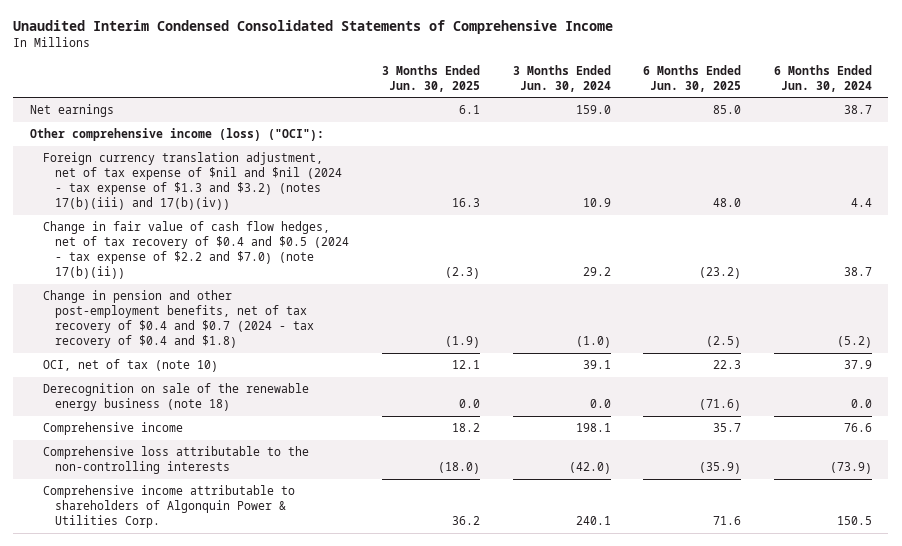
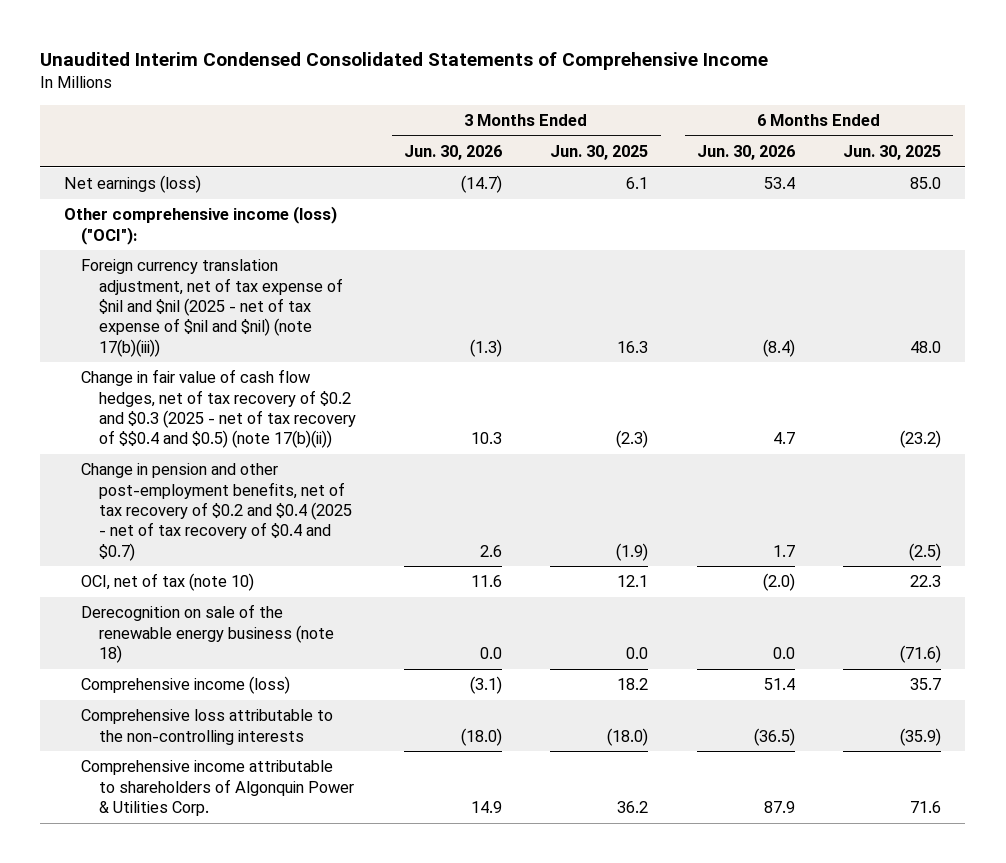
- | 3 Months Ended Jun. 30, 2025 | 3 Months Ended Jun. 30, 2024 | 6 Months Ended Jun. 30, 2025 | 6 Months Ended Jun. 30, 2024
+ | 3 Months Ended Jun. 30, 2026 | 3 Months Ended Jun. 30, 2025 | 6 Months Ended Jun. 30, 2026 | 6 Months Ended Jun. 30, 2025
- Net earnings | 6.1 | 159.0 | 85.0 | 38.7
+ Net earnings (loss) | (14.7) | 6.1 | 53.4 | 85.0
- Foreign currency translation adjustment, net of tax expense of $nil and $nil (2024 - tax expense of $1.3 and $3.2) (notes 17(b)(iii) and 17(b)(iv)) | 16.3 | 10.9 | 48.0 | 4.4
- Change in fair value of cash flow hedges, net of tax recovery of $0.4 and $0.5 (2024 - tax expense of $2.2 and $7.0) (note 17(b)(ii)) | (2.3) | 29.2 | (23.2) | 38.7
- Change in pension and other post-employment benefits, net of tax recovery of $0.4 and $0.7 (2024 - tax recovery of $0.4 and $1.8) | (1.9) | (1.0) | (2.5) | (5.2)
+ Foreign currency translation adjustment, net of tax expense of $nil and $nil (2025 - net of tax expense of $nil and $nil) (note 17(b)(iii)) | (1.3) | 16.3 | (8.4) | 48.0
+ Change in fair value of cash flow hedges, net of tax recovery of $0.2 and $0.3 (2025 - net of tax recovery of $$0.4 and $0.5) (note 17(b)(ii)) | 10.3 | (2.3) | 4.7 | (23.2)
+ Change in pension and other post-employment benefits, net of tax recovery of $0.2 and $0.4 (2025 - net of tax recovery of $0.4 and $0.7) | 2.6 | (1.9) | 1.7 | (2.5)
- Comprehensive income | 18.2 | 198.1 | 35.7 | 76.6
+ Comprehensive income (loss) | (3.1) | 18.2 | 51.4 | 35.7

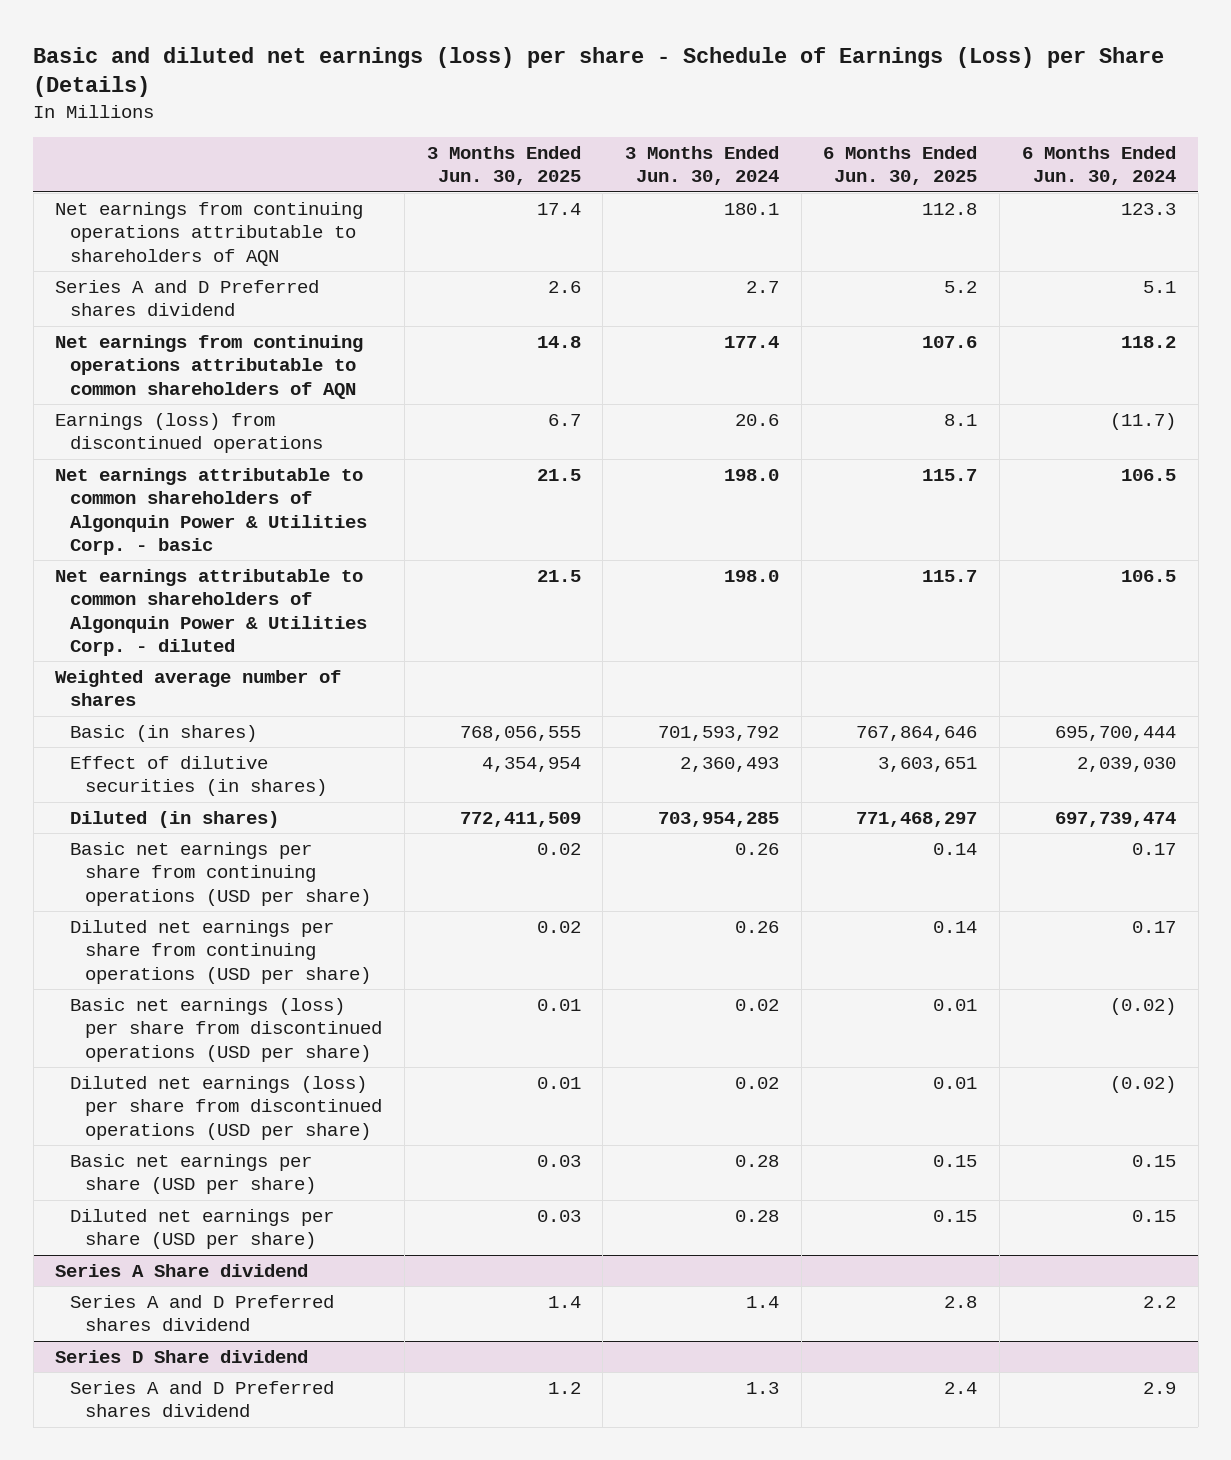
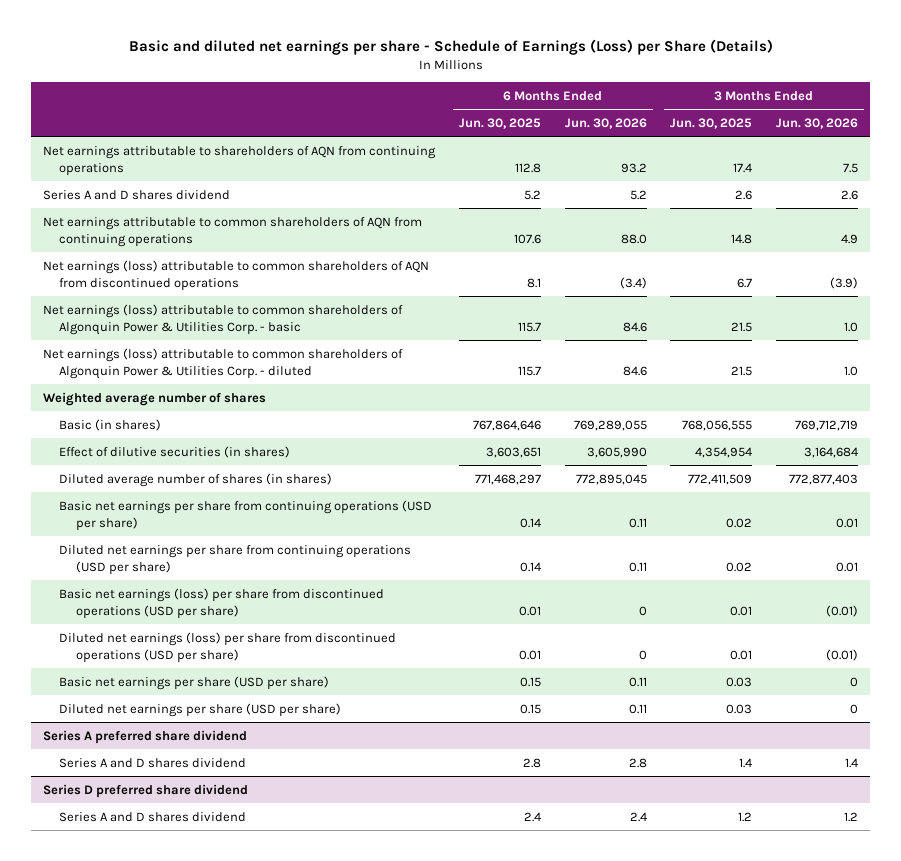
- Basic and diluted net earnings (loss) per share - Schedule of Earnings (Loss) per Share (Details)
+ Basic and diluted net earnings per share - Schedule of Earnings (Loss) per Share (Details)
- | 3 Months Ended Jun. 30, 2025 | 3 Months Ended Jun. 30, 2024 | 6 Months Ended Jun. 30, 2025 | 6 Months Ended Jun. 30, 2024
+ | 6 Months Ended Jun. 30, 2025 | 6 Months Ended Jun. 30, 2026 | 3 Months Ended Jun. 30, 2025 | 3 Months Ended Jun. 30, 2026
- Net earnings from continuing operations attributable to shareholders of AQN | 17.4 | 180.1 | 112.8 | 123.3
- Series A and D Preferred shares dividend | 2.6 | 2.7 | 5.2 | 5.1
- Net earnings from continuing operations attributable to common shareholders of AQN | 14.8 | 177.4 | 107.6 | 118.2
- Earnings (loss) from discontinued operations | 6.7 | 20.6 | 8.1 | (11.7)
- Net earnings attributable to common shareholders of Algonquin Power & Utilities Corp. - basic | 21.5 | 198.0 | 115.7 | 106.5
- Net earnings attributable to common shareholders of Algonquin Power & Utilities Corp. - diluted | 21.5 | 198.0 | 115.7 | 106.5
+ Net earnings attributable to shareholders of AQN from continuing operations | 112.8 | 93.2 | 17.4 | 7.5
+ Series A and D shares dividend | 5.2 | 5.2 | 2.6 | 2.6
+ Net earnings attributable to common shareholders of AQN from continuing operations | 107.6 | 88.0 | 14.8 | 4.9
+ Net earnings (loss) attributable to common shareholders of AQN from discontinued operations | 8.1 | (3.4) | 6.7 | (3.9)
+ Net earnings (loss) attributable to common shareholders of Algonquin Power & Utilities Corp. - basic | 115.7 | 84.6 | 21.5 | 1.0
+ Net earnings (loss) attributable to common shareholders of Algonquin Power & Utilities Corp. - diluted | 115.7 | 84.6 | 21.5 | 1.0
- Diluted (in shares) | 772,411,509 | 703,954,285 | 771,468,297 | 697,739,474
+ Diluted average number of shares (in shares) | 771,468,297 | 772,895,045 | 772,411,509 | 772,877,403
- Series A Share dividend
- Series A and D Preferred shares dividend | 1.4 | 1.4 | 2.8 | 2.2
- Series D Share dividend
- Series A and D Preferred shares dividend | 1.2 | 1.3 | 2.4 | 2.9
+ Series A preferred share dividend
+ Series A and D shares dividend | 2.8 | 2.8 | 1.4 | 1.4
+ Series D preferred share dividend
+ Series A and D shares dividend | 2.4 | 2.4 | 1.2 | 1.2

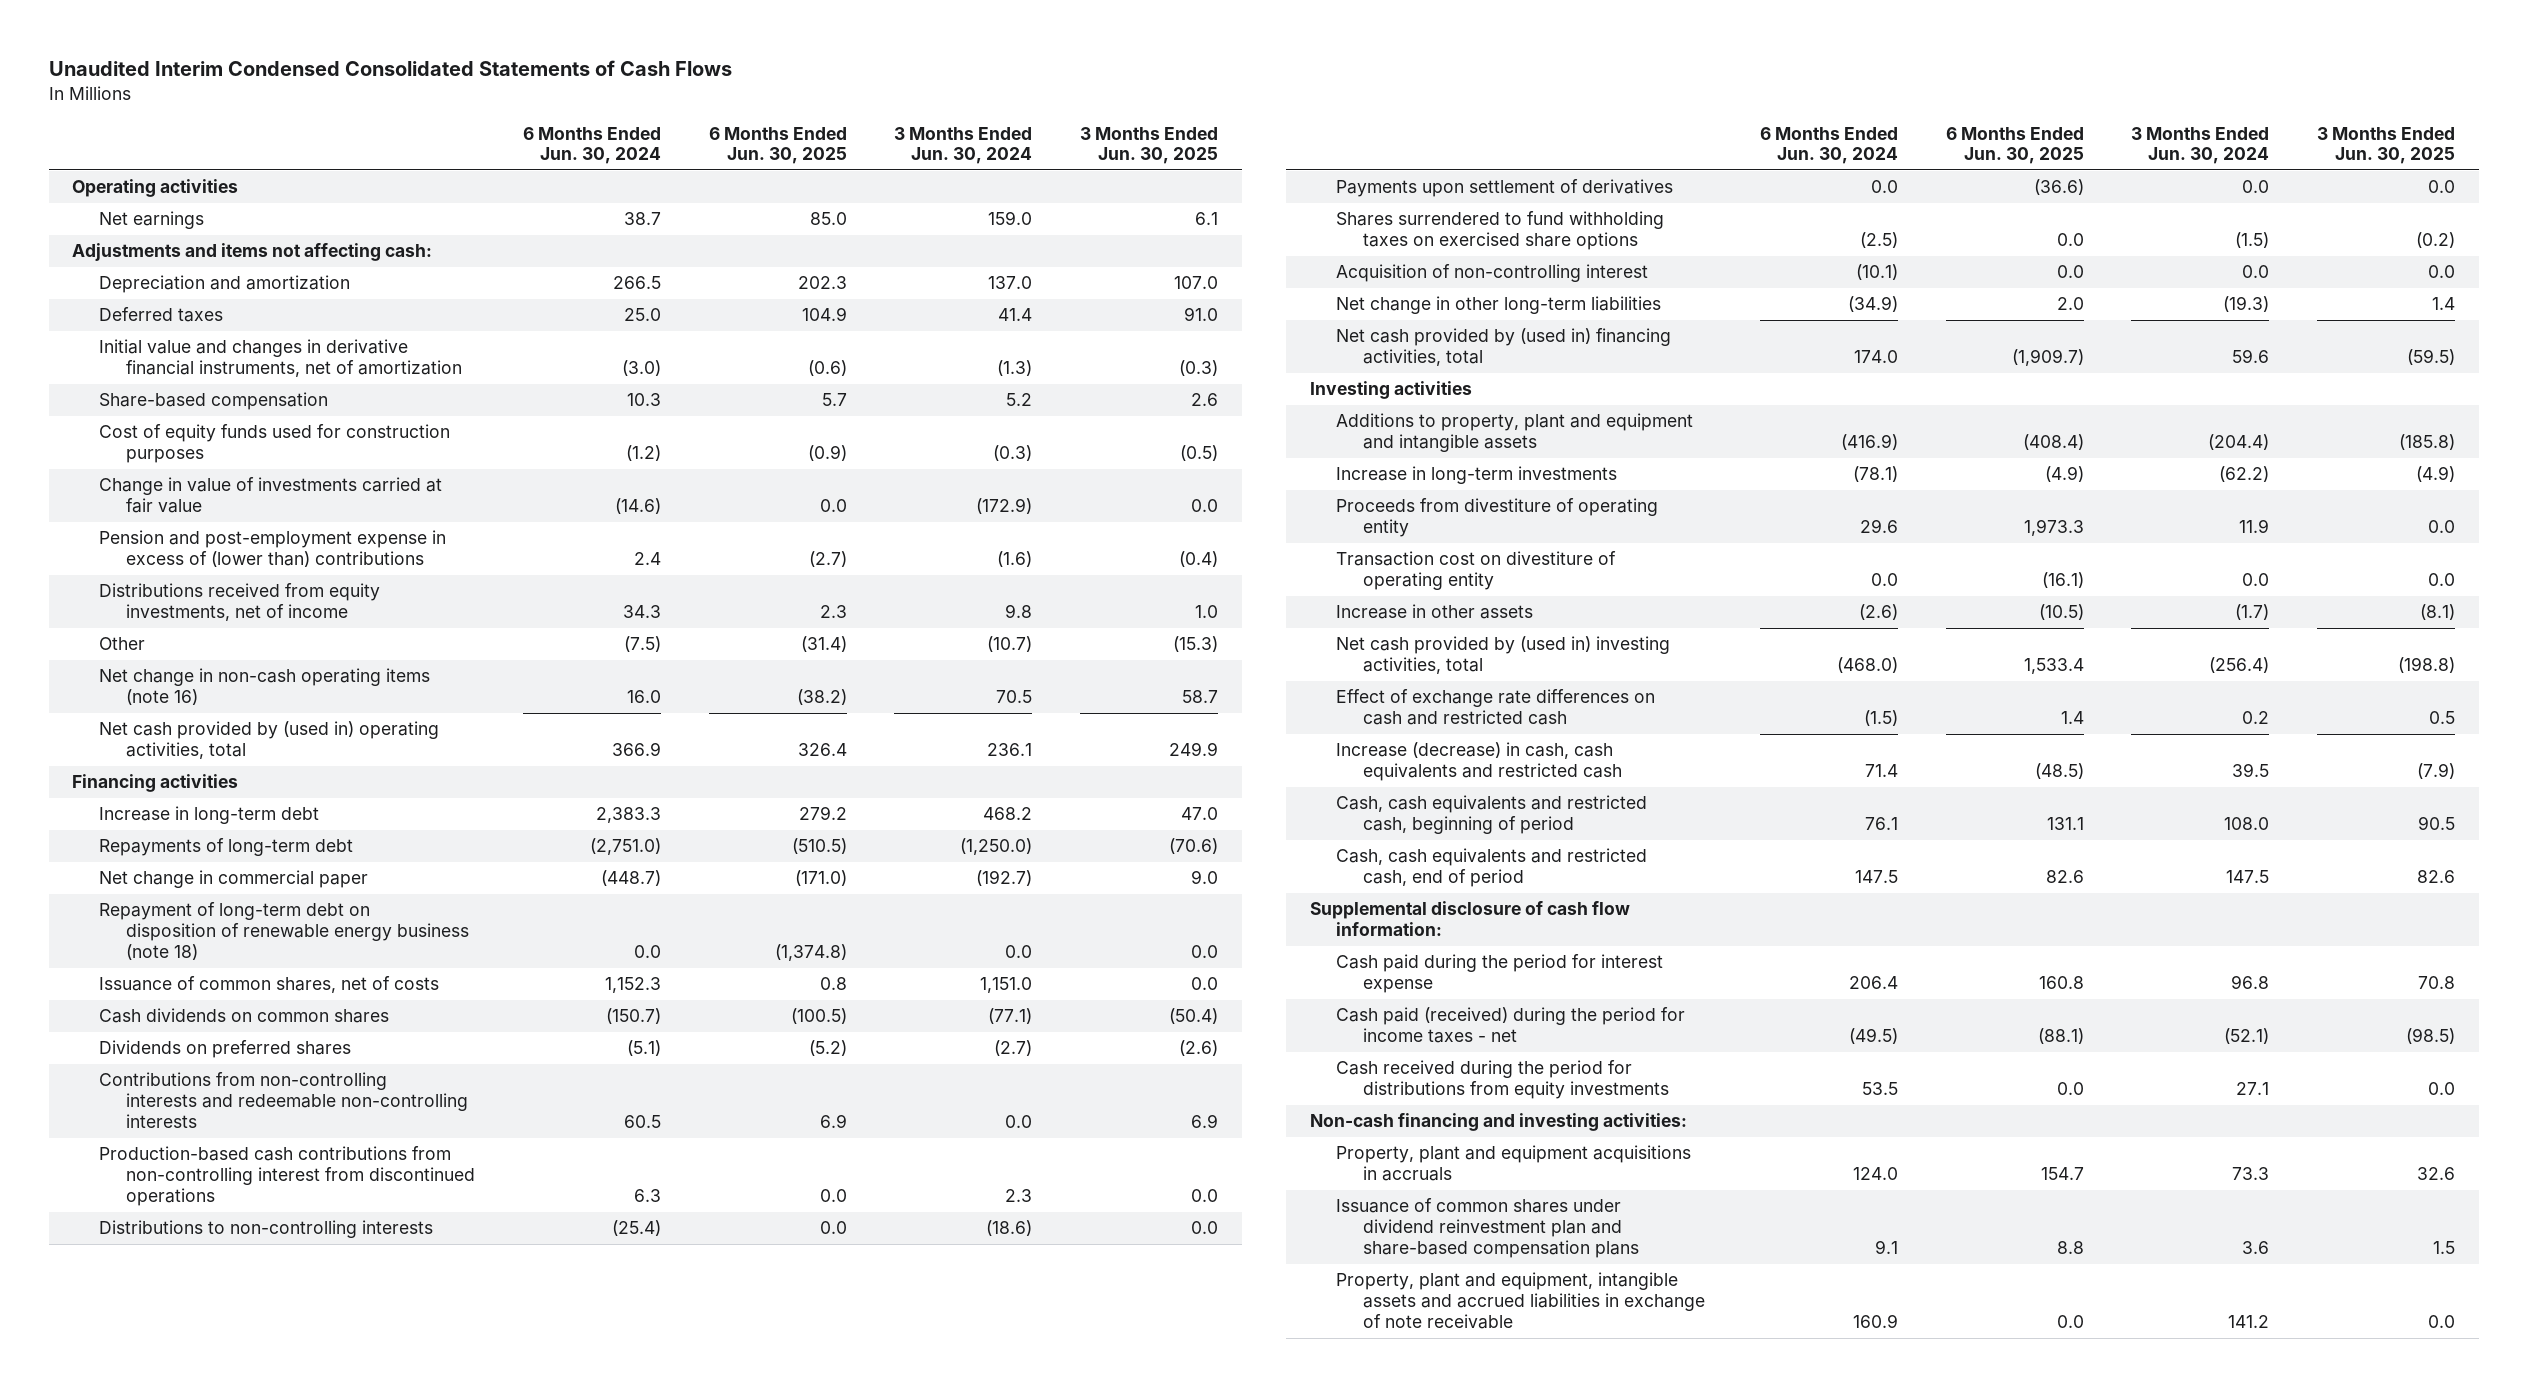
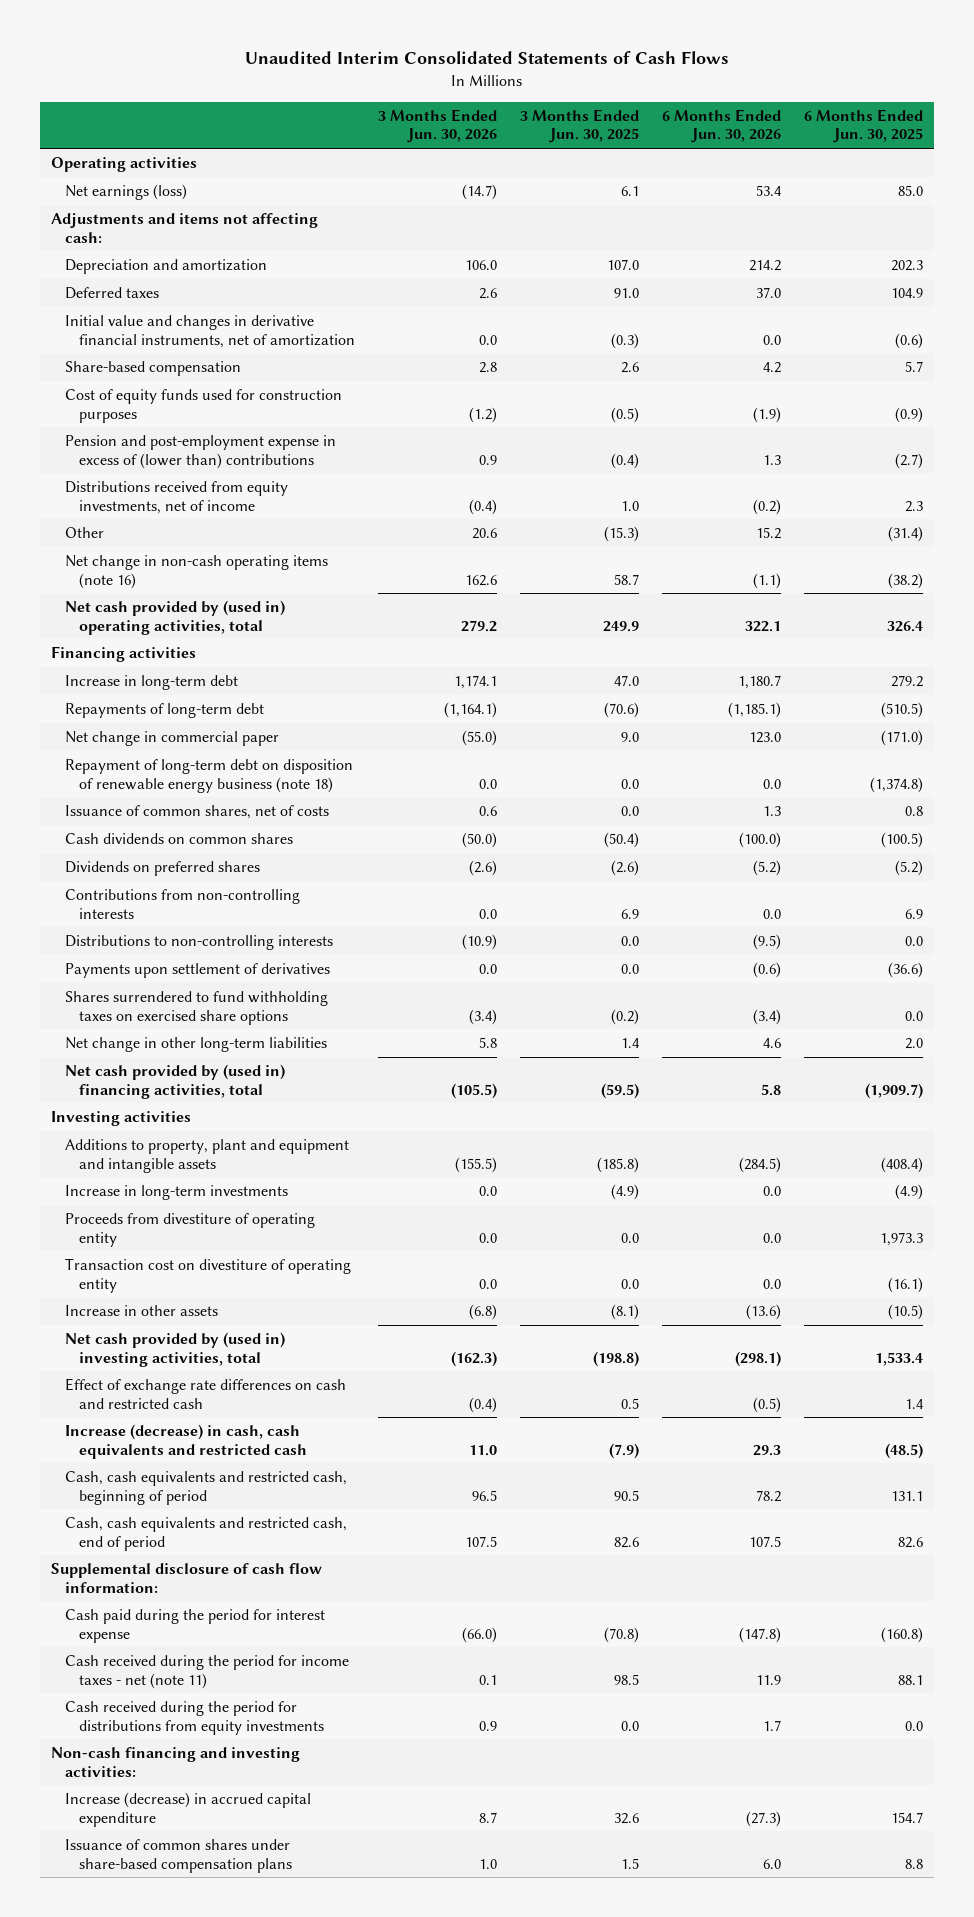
- Unaudited Interim Condensed Consolidated Statements of Cash Flows
+ Unaudited Interim Consolidated Statements of Cash Flows
- | 6 Months Ended Jun. 30, 2024 | 6 Months Ended Jun. 30, 2025 | 3 Months Ended Jun. 30, 2024 | 3 Months Ended Jun. 30, 2025
+ | 3 Months Ended Jun. 30, 2026 | 3 Months Ended Jun. 30, 2025 | 6 Months Ended Jun. 30, 2026 | 6 Months Ended Jun. 30, 2025
- Net earnings | 38.7 | 85.0 | 159.0 | 6.1
+ Net earnings (loss) | (14.7) | 6.1 | 53.4 | 85.0
- Change in value of investments carried at fair value | (14.6) | 0.0 | (172.9) | 0.0
- Contributions from non-controlling interests and redeemable non-controlling interests | 60.5 | 6.9 | 0.0 | 6.9
- Production-based cash contributions from non-controlling interest from discontinued operations | 6.3 | 0.0 | 2.3 | 0.0
+ Contributions from non-controlling interests | 0.0 | 6.9 | 0.0 | 6.9
- Acquisition of non-controlling interest | (10.1) | 0.0 | 0.0 | 0.0
- Cash paid during the period for interest expense | 206.4 | 160.8 | 96.8 | 70.8
- Cash paid (received) during the period for income taxes - net | (49.5) | (88.1) | (52.1) | (98.5)
+ Cash paid during the period for interest expense | (66.0) | (70.8) | (147.8) | (160.8)
+ Cash received during the period for income taxes - net (note 11) | 0.1 | 98.5 | 11.9 | 88.1
- Property, plant and equipment acquisitions in accruals | 124.0 | 154.7 | 73.3 | 32.6
- Issuance of common shares under dividend reinvestment plan and share-based compensation plans | 9.1 | 8.8 | 3.6 | 1.5
- Property, plant and equipment, intangible assets and accrued liabilities in exchange of note receivable | 160.9 | 0.0 | 141.2 | 0.0
+ Increase (decrease) in accrued capital expenditure | 8.7 | 32.6 | (27.3) | 154.7
+ Issuance of common shares under share-based compensation plans | 1.0 | 1.5 | 6.0 | 8.8

